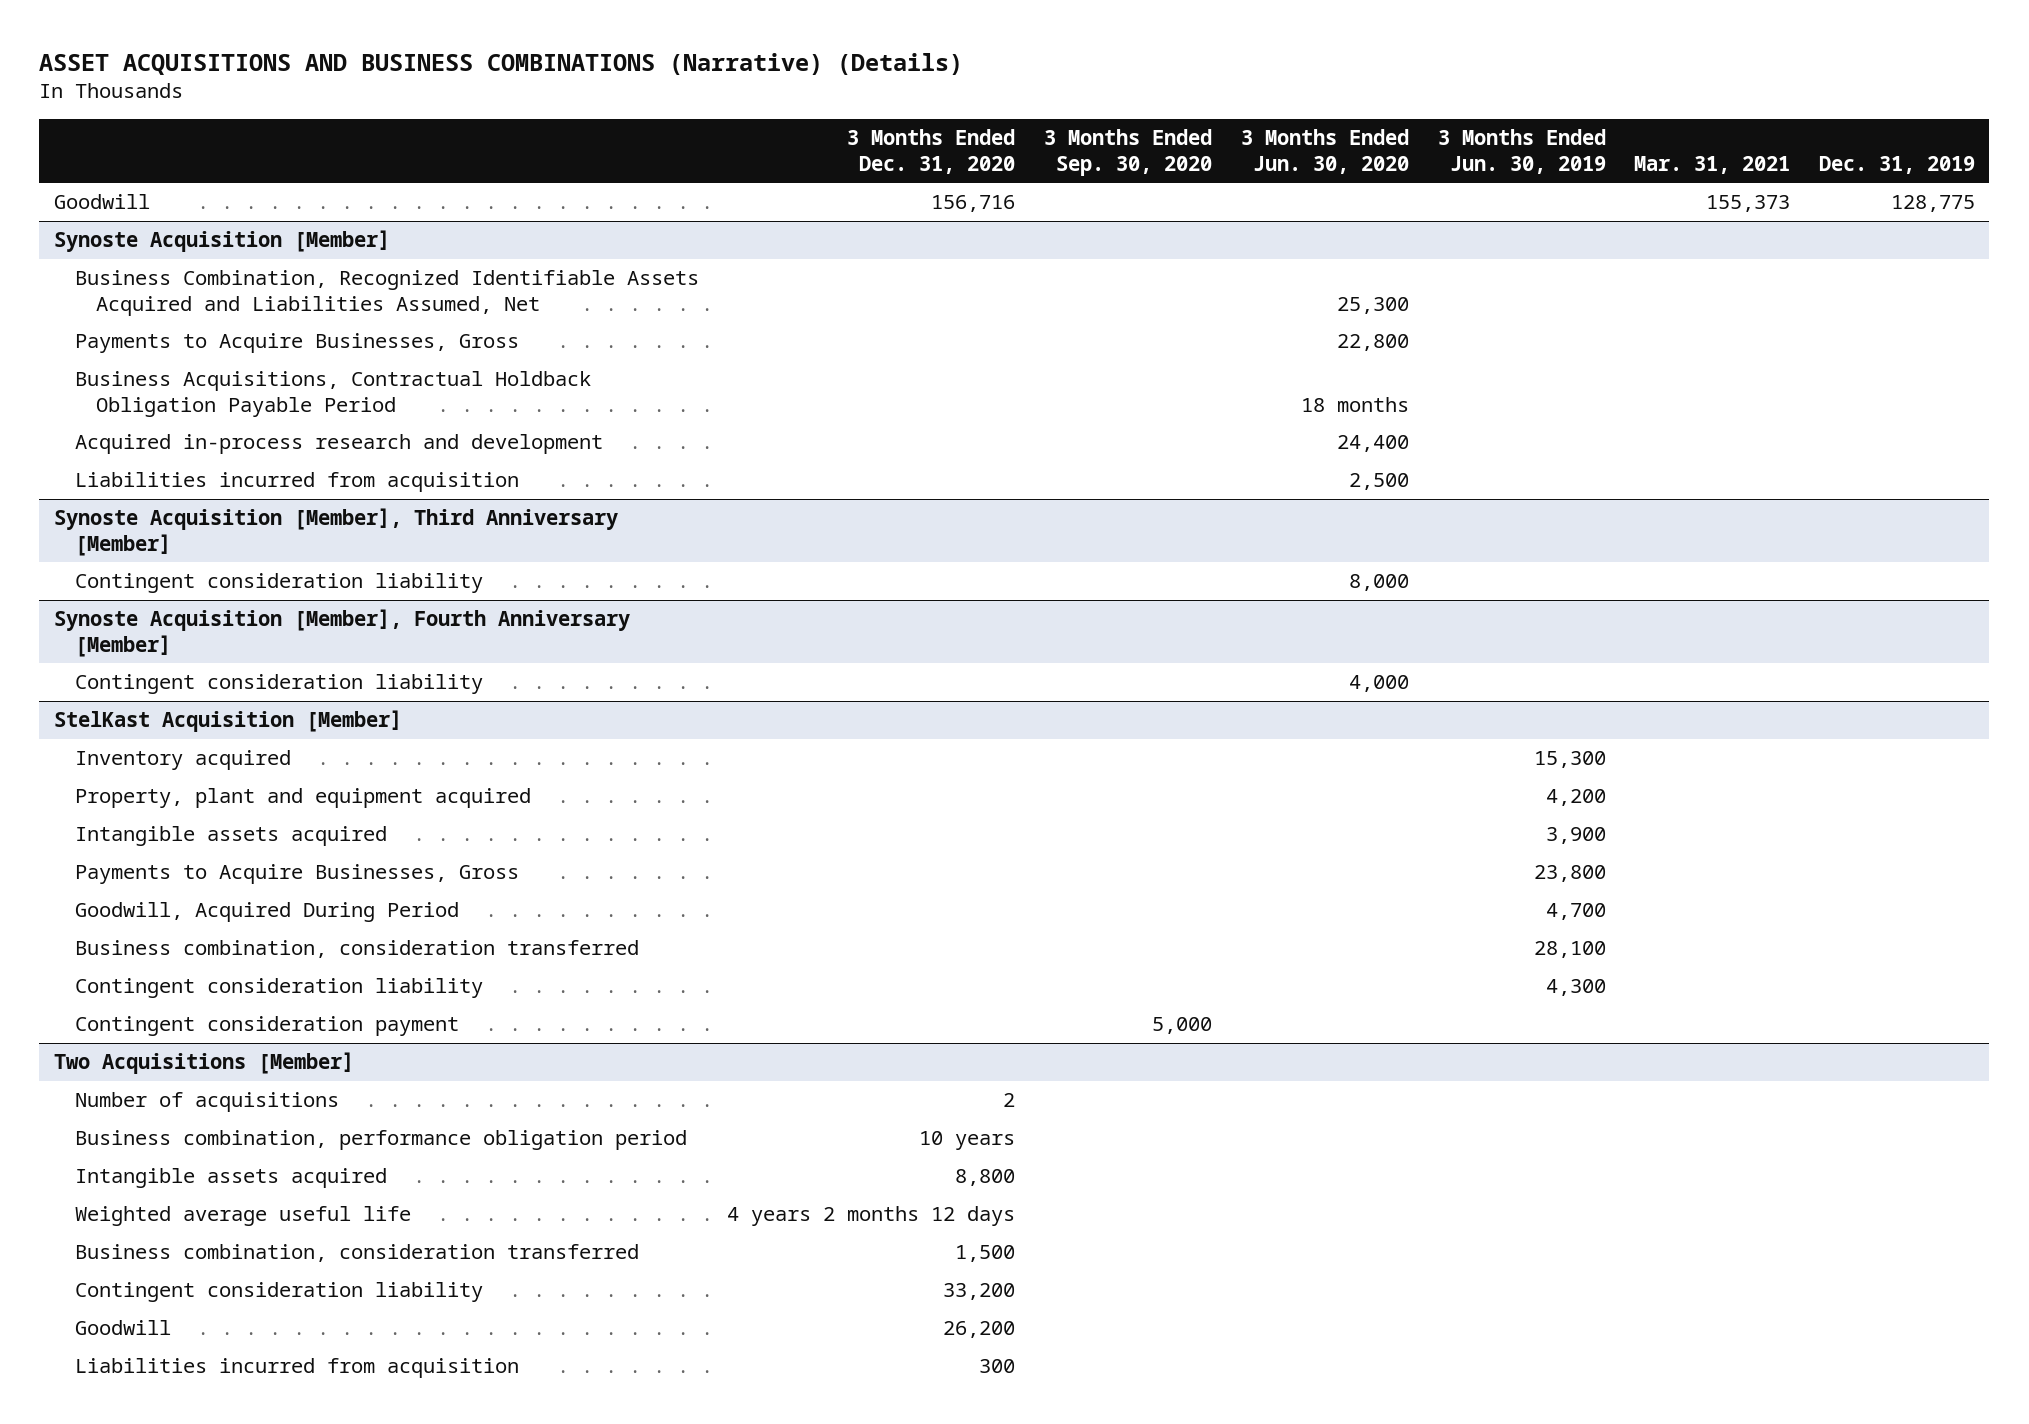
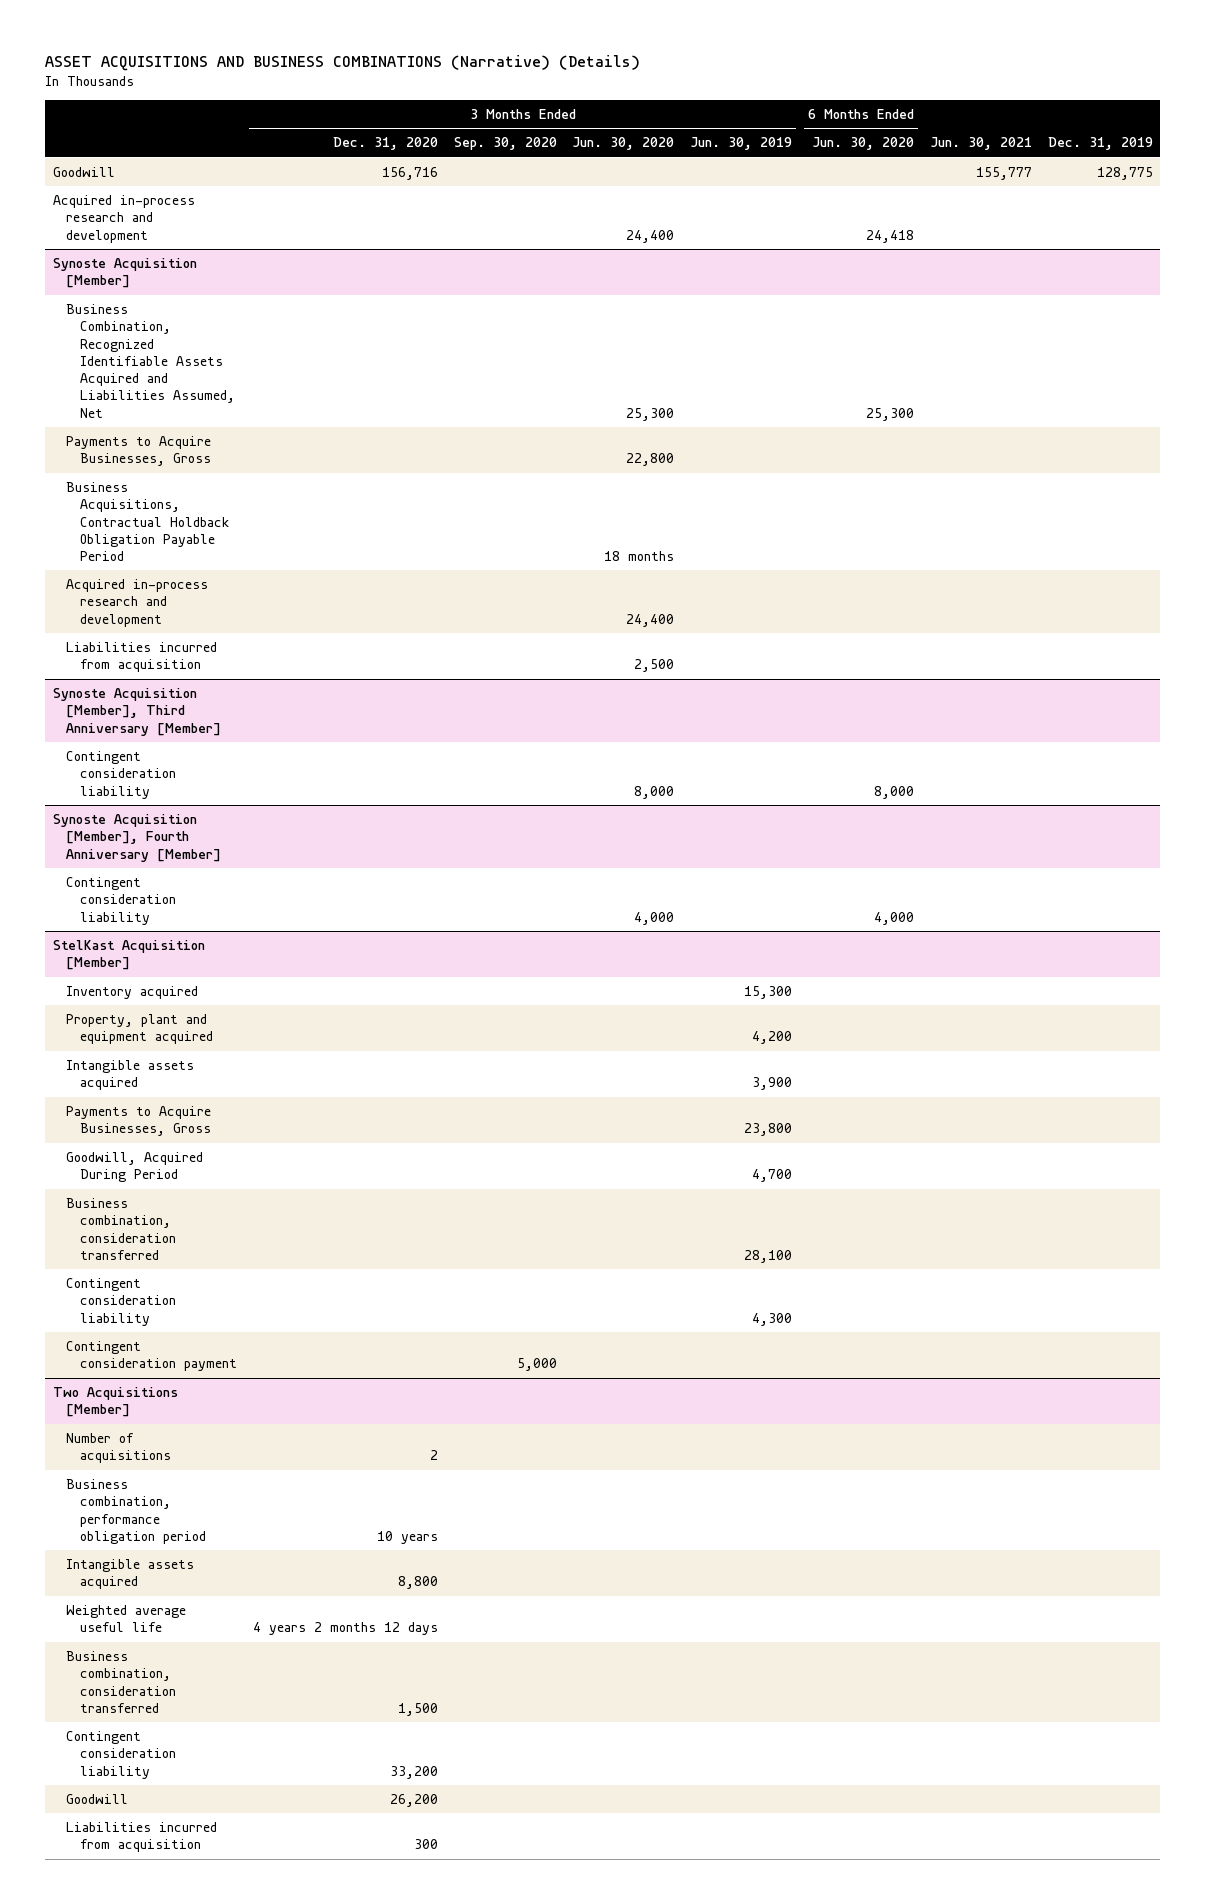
- | 3 Months Ended Dec. 31, 2020 | 3 Months Ended Sep. 30, 2020 | 3 Months Ended Jun. 30, 2020 | 3 Months Ended Jun. 30, 2019 | Mar. 31, 2021 | Dec. 31, 2019
+ | 3 Months Ended Dec. 31, 2020 | 3 Months Ended Sep. 30, 2020 | 3 Months Ended Jun. 30, 2020 | 3 Months Ended Jun. 30, 2019 | 6 Months Ended Jun. 30, 2020 | Jun. 30, 2021 | Dec. 31, 2019
+ Acquired in-process research and development | | | 24,400 | | 24,418 | |

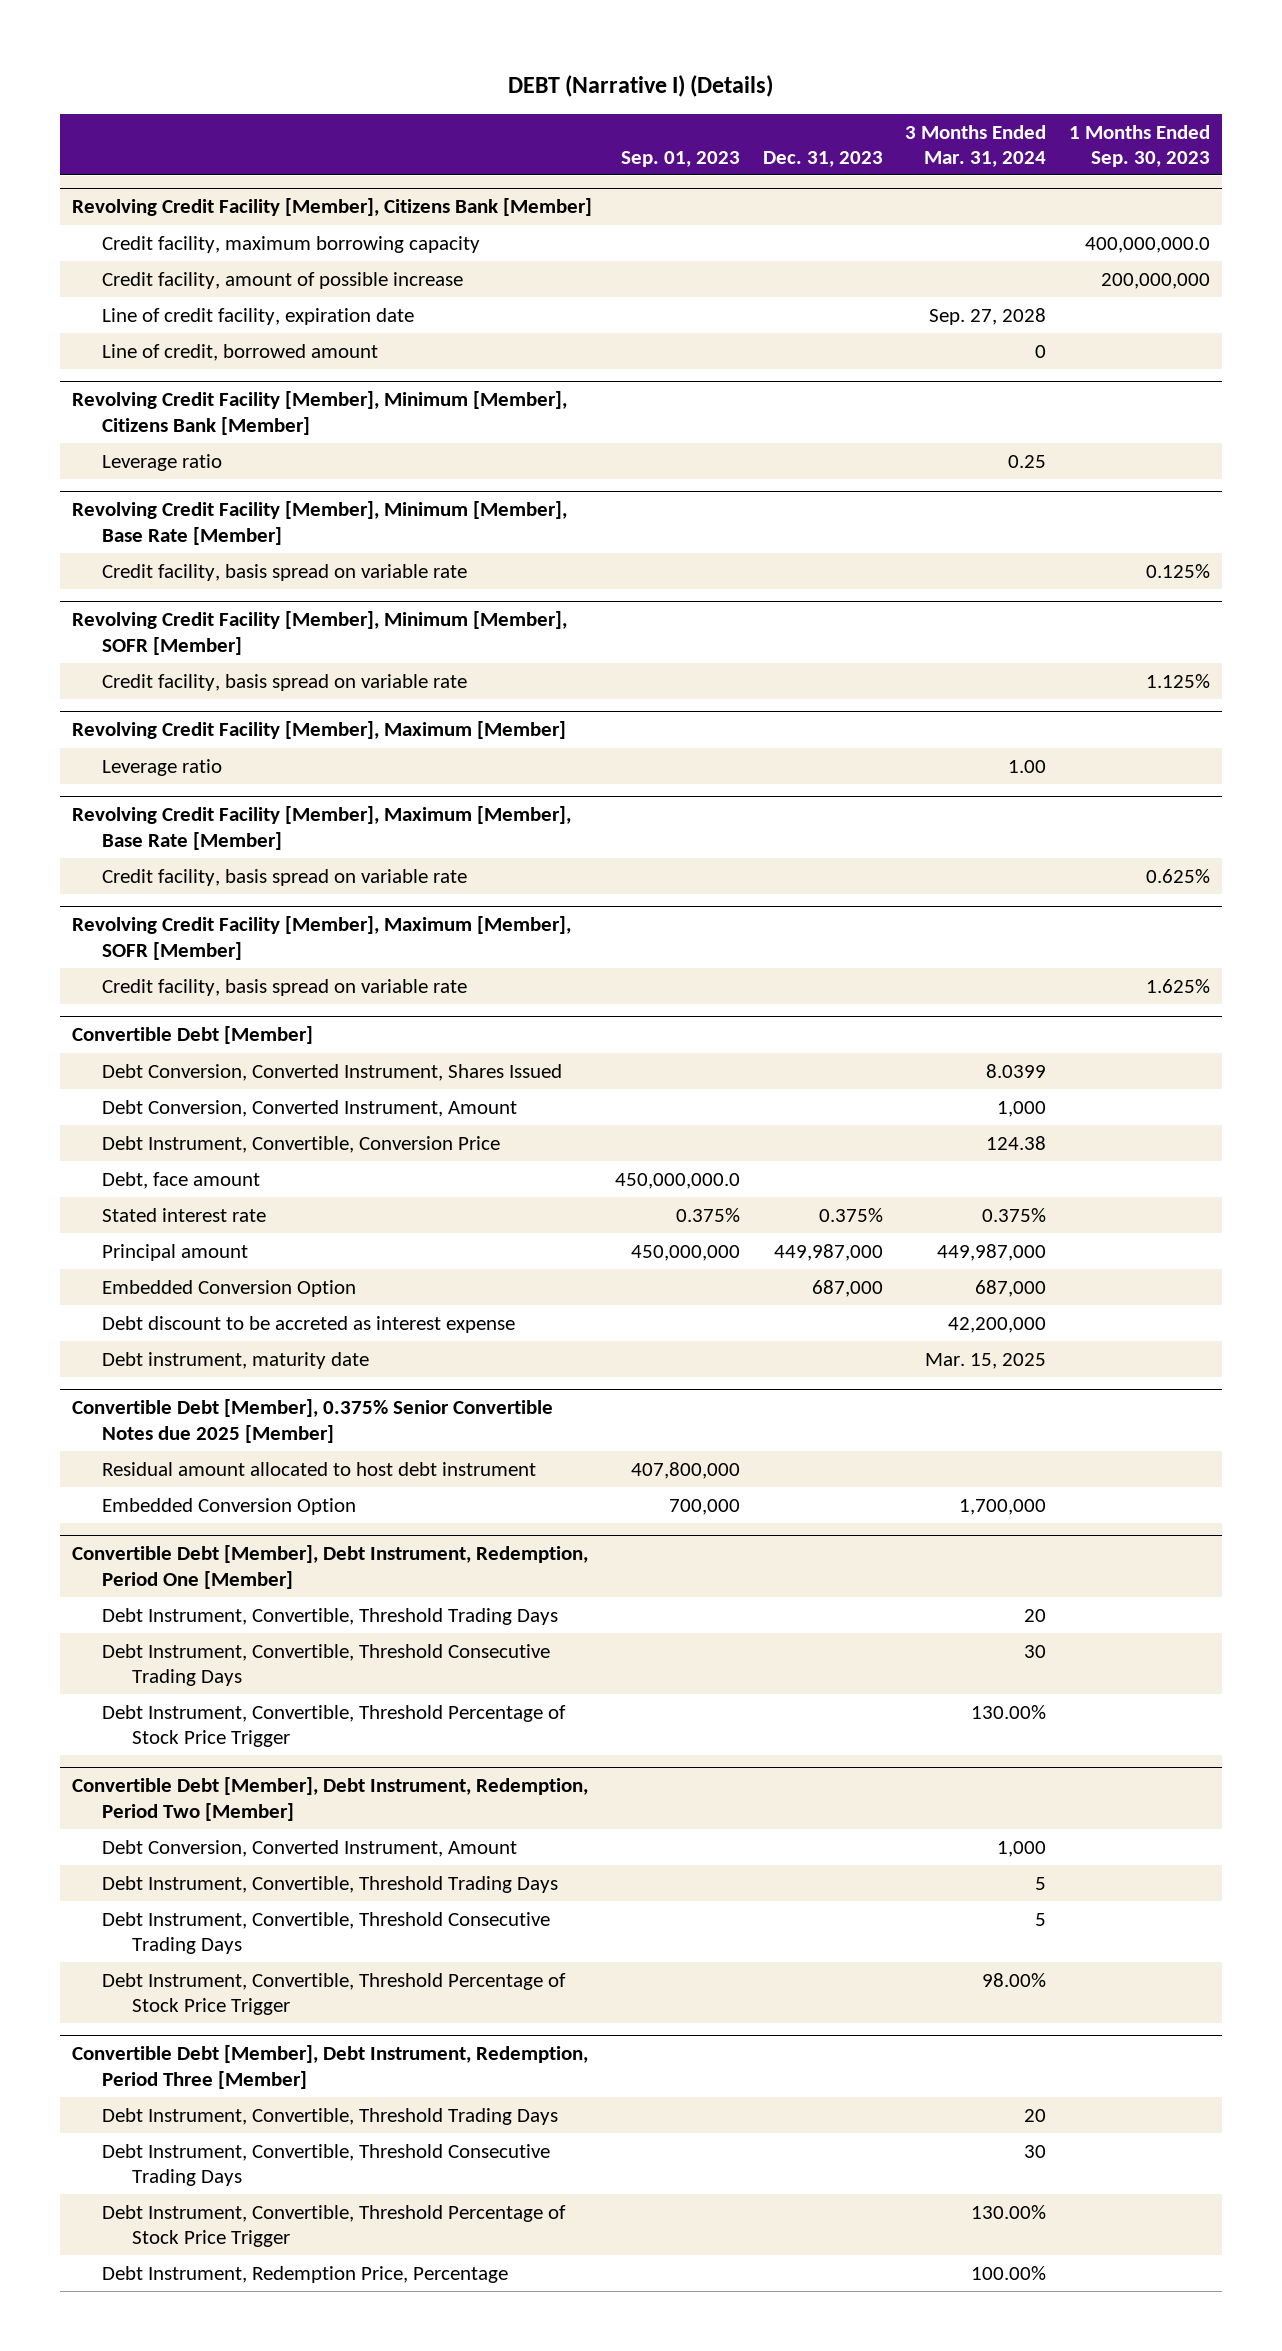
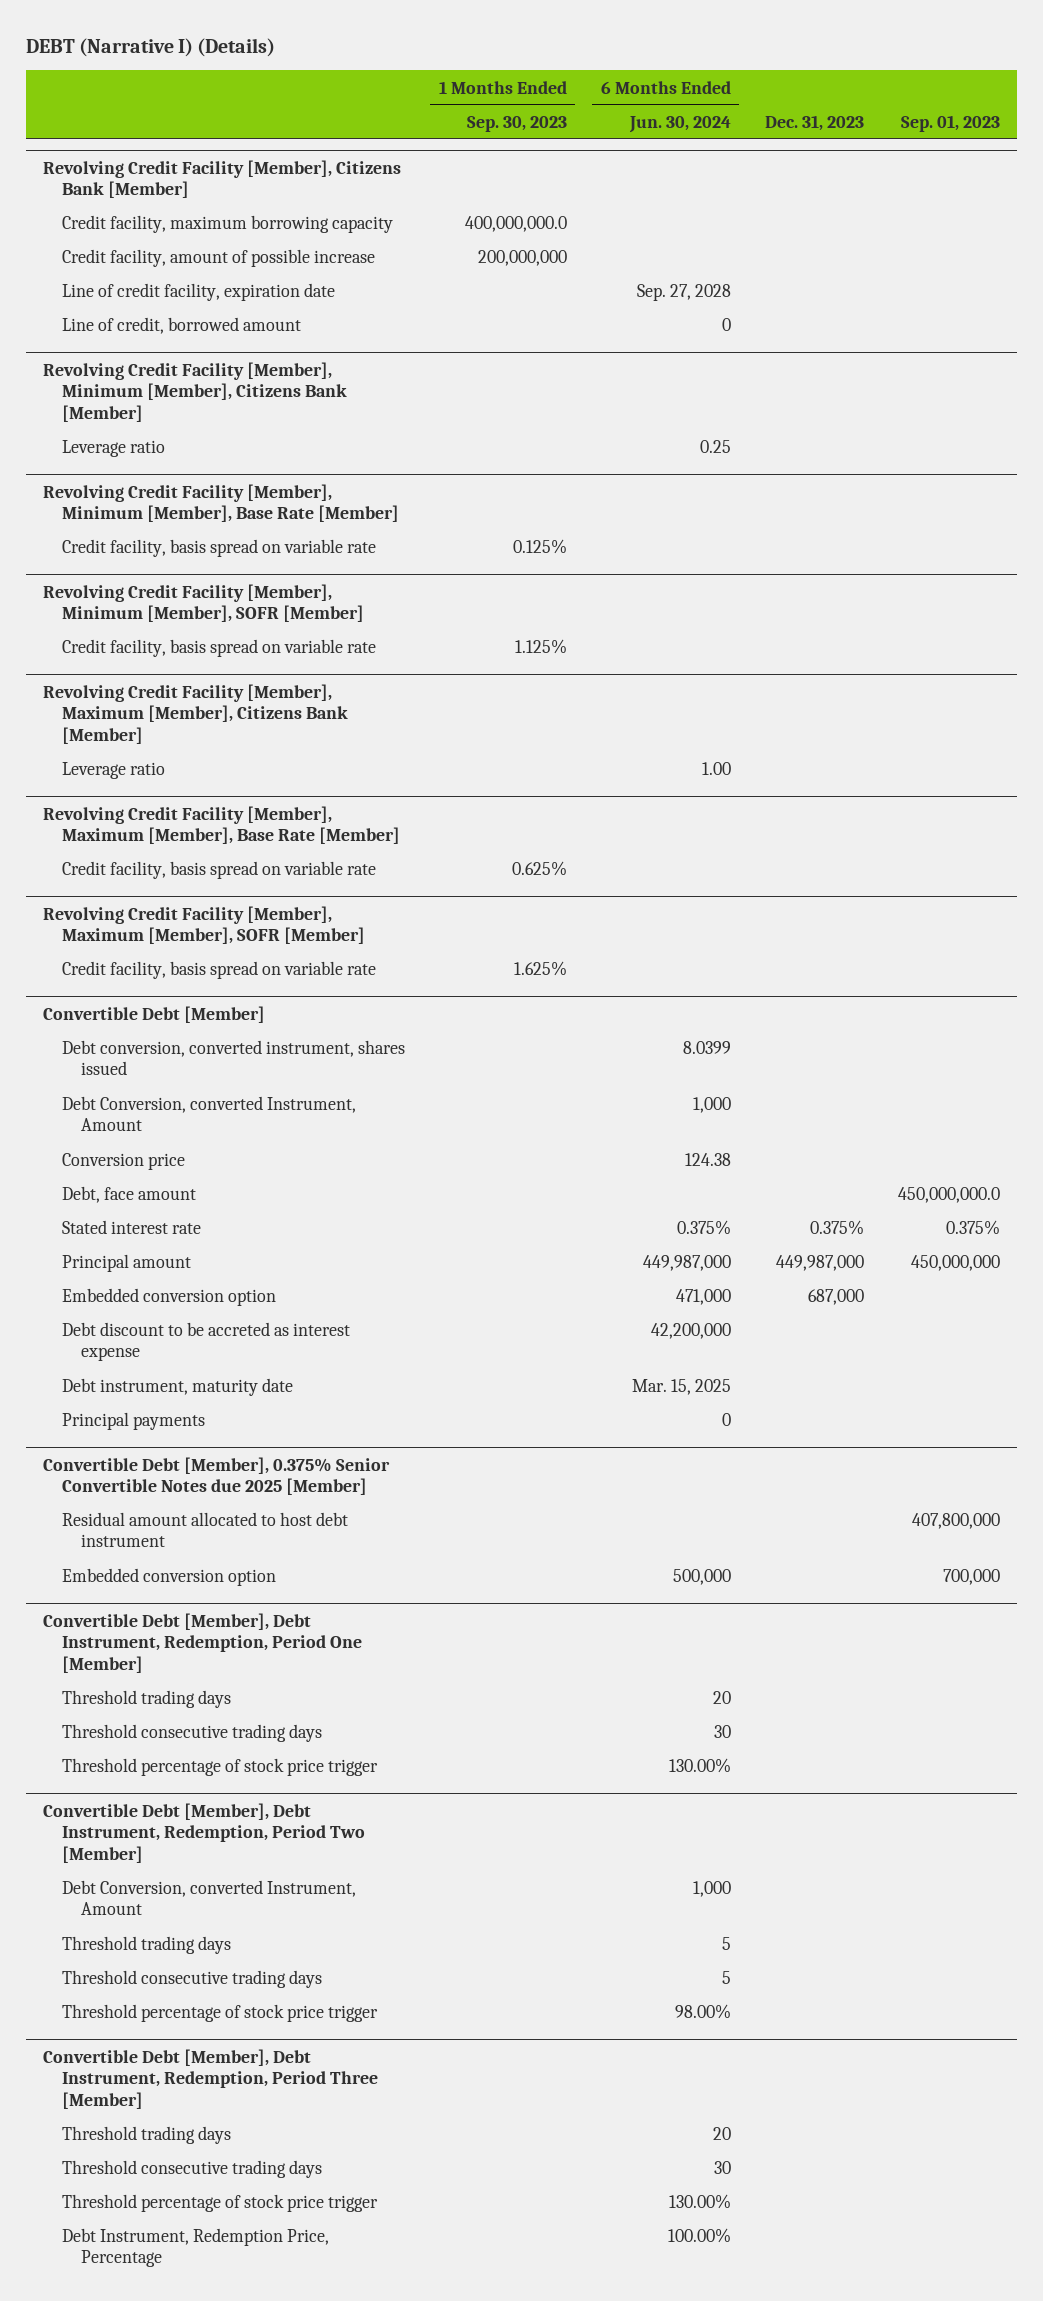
- | Sep. 01, 2023 | Dec. 31, 2023 | 3 Months Ended Mar. 31, 2024 | 1 Months Ended Sep. 30, 2023
+ | 1 Months Ended Sep. 30, 2023 | 6 Months Ended Jun. 30, 2024 | Dec. 31, 2023 | Sep. 01, 2023
- Revolving Credit Facility [Member], Maximum [Member]
+ Revolving Credit Facility [Member], Maximum [Member], Citizens Bank [Member]
@ Convertible Debt [Member]
- Debt Conversion, Converted Instrument, Shares Issued | | | 8.0399 |
- Debt Conversion, Converted Instrument, Amount | | | 1,000 |
- Debt Instrument, Convertible, Conversion Price | | | 124.38 |
+ Debt conversion, converted instrument, shares issued | | 8.0399 | |
+ Debt Conversion, converted Instrument, Amount | | 1,000 | |
+ Conversion price | | 124.38 | |
- Embedded Conversion Option | | 687,000 | 687,000 |
+ Embedded conversion option | | 471,000 | 687,000 |
+ Principal payments | | 0 | |
@ Convertible Debt [Member], 0.375% Senior Convertible Notes due 2025 [Member]
- Embedded Conversion Option | 700,000 | | 1,700,000 |
+ Embedded conversion option | | 500,000 | | 700,000
@ Convertible Debt [Member], Debt Instrument, Redemption, Period One [Member]
- Debt Instrument, Convertible, Threshold Trading Days | | | 20 |
- Debt Instrument, Convertible, Threshold Consecutive Trading Days | | | 30 |
- Debt Instrument, Convertible, Threshold Percentage of Stock Price Trigger | | | 130.00% |
+ Threshold trading days | | 20 | |
+ Threshold consecutive trading days | | 30 | |
+ Threshold percentage of stock price trigger | | 130.00% | |
@ Convertible Debt [Member], Debt Instrument, Redemption, Period Two [Member]
- Debt Conversion, Converted Instrument, Amount | | | 1,000 |
- Debt Instrument, Convertible, Threshold Trading Days | | | 5 |
- Debt Instrument, Convertible, Threshold Consecutive Trading Days | | | 5 |
- Debt Instrument, Convertible, Threshold Percentage of Stock Price Trigger | | | 98.00% |
+ Debt Conversion, converted Instrument, Amount | | 1,000 | |
+ Threshold trading days | | 5 | |
+ Threshold consecutive trading days | | 5 | |
+ Threshold percentage of stock price trigger | | 98.00% | |
@ Convertible Debt [Member], Debt Instrument, Redemption, Period Three [Member]
- Debt Instrument, Convertible, Threshold Trading Days | | | 20 |
- Debt Instrument, Convertible, Threshold Consecutive Trading Days | | | 30 |
- Debt Instrument, Convertible, Threshold Percentage of Stock Price Trigger | | | 130.00% |
+ Threshold trading days | | 20 | |
+ Threshold consecutive trading days | | 30 | |
+ Threshold percentage of stock price trigger | | 130.00% | |

